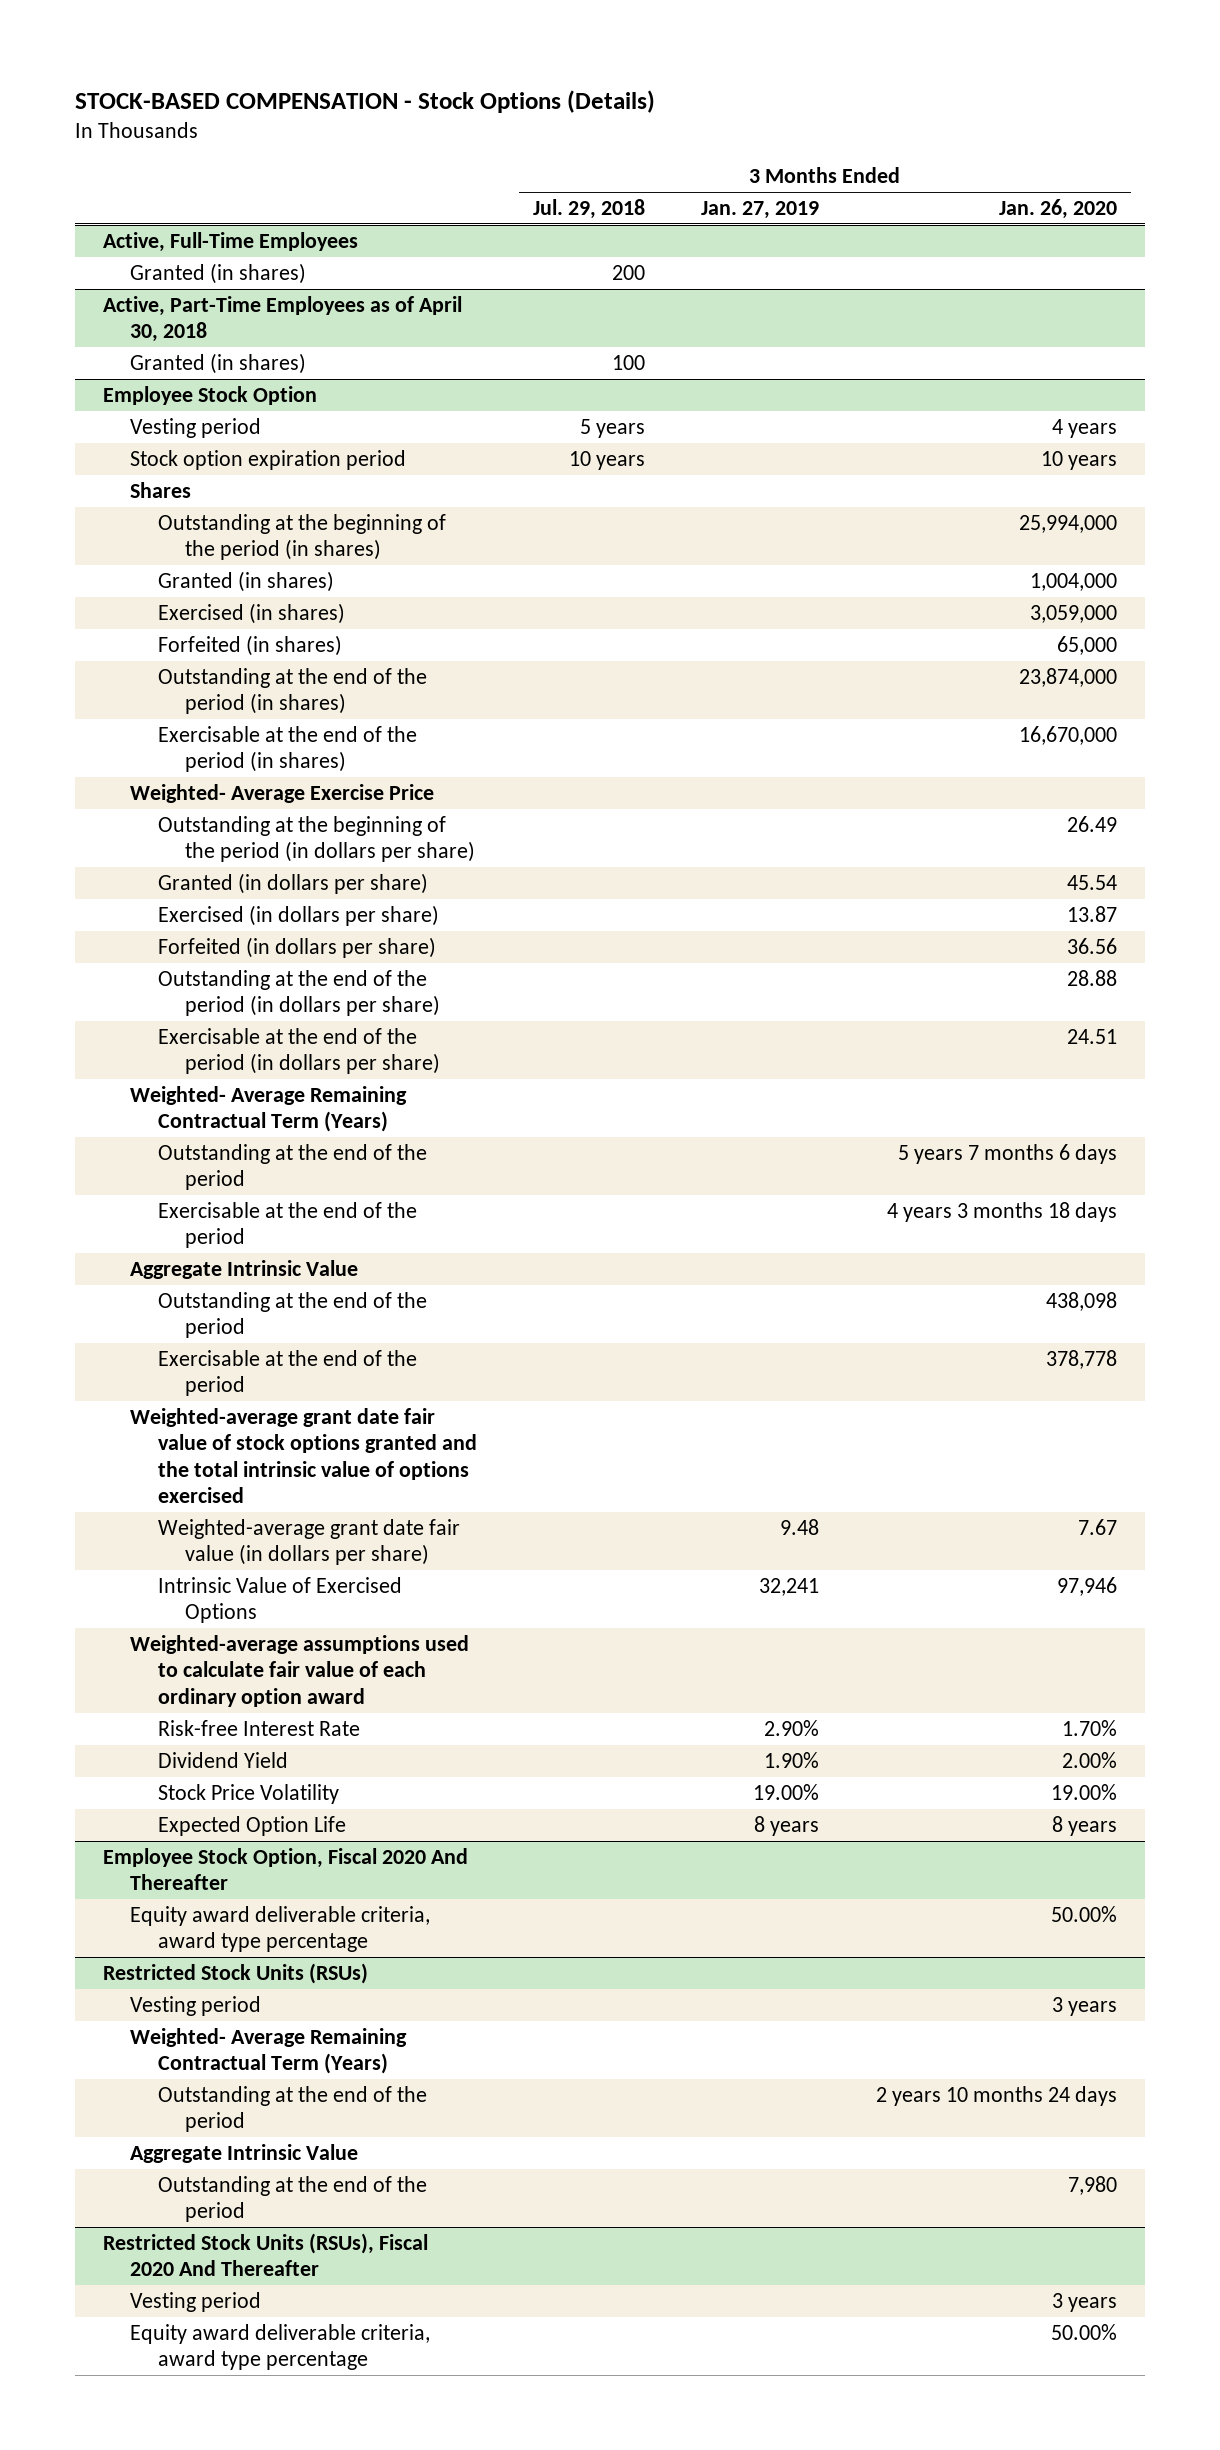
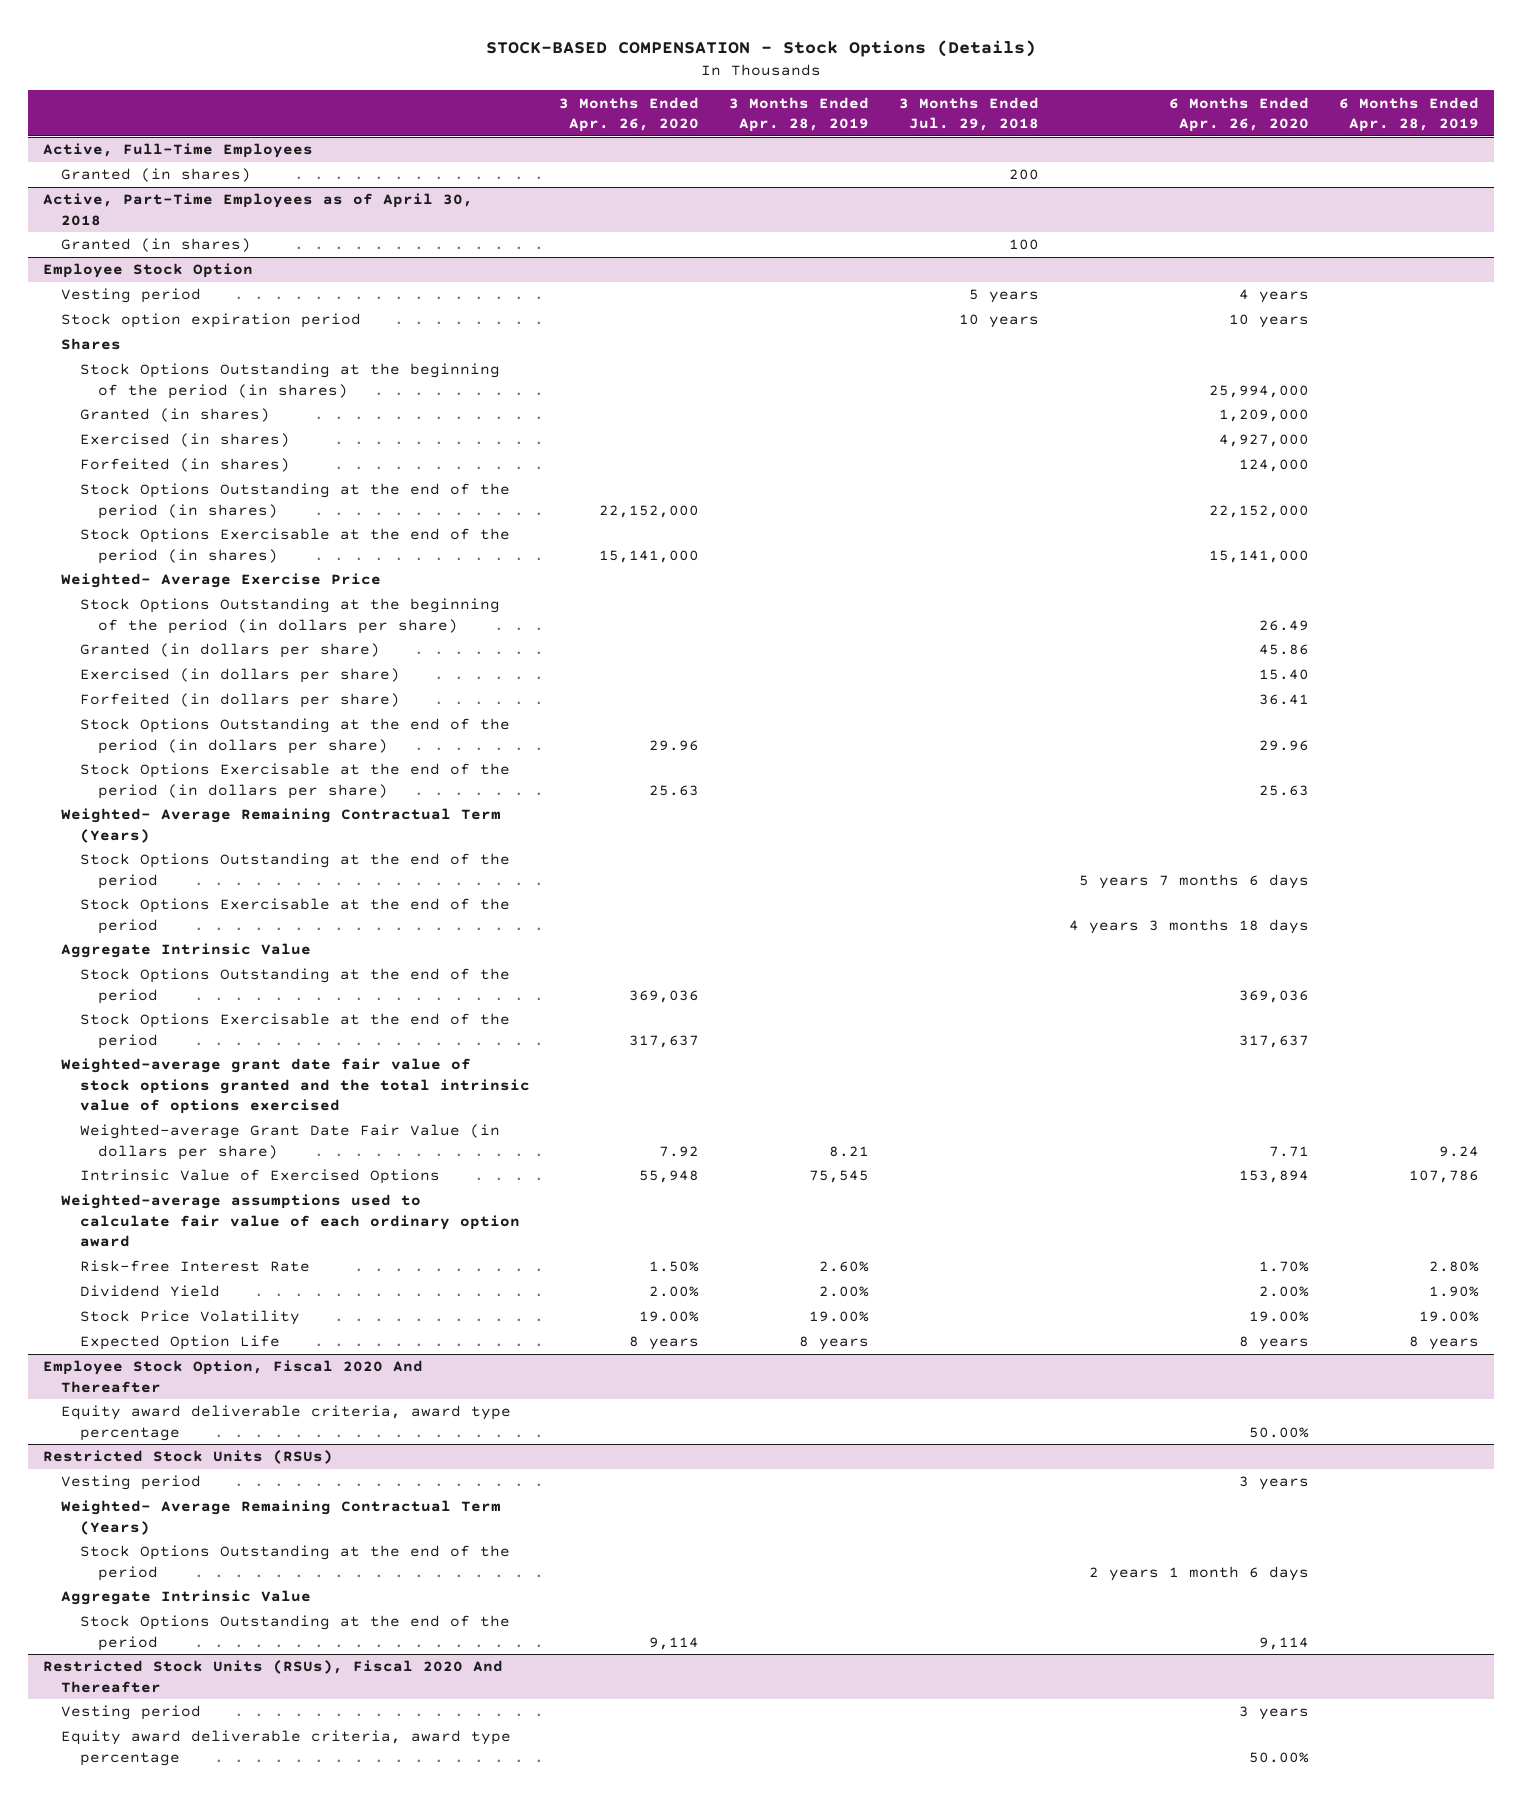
- | 3 Months Ended Jul. 29, 2018 | 3 Months Ended Jan. 27, 2019 | 3 Months Ended Jan. 26, 2020
+ | 3 Months Ended Apr. 26, 2020 | 3 Months Ended Apr. 28, 2019 | 3 Months Ended Jul. 29, 2018 | 6 Months Ended Apr. 26, 2020 | 6 Months Ended Apr. 28, 2019
@ Employee Stock Option
- Outstanding at the beginning of the period (in shares) | | | 25,994,000
+ Stock Options Outstanding at the beginning of the period (in shares) | | | | 25,994,000 |
- Outstanding at the end of the period (in shares) | | | 23,874,000
- Exercisable at the end of the period (in shares) | | | 16,670,000
+ Stock Options Outstanding at the end of the period (in shares) | 22,152,000 | | | 22,152,000 |
+ Stock Options Exercisable at the end of the period (in shares) | 15,141,000 | | | 15,141,000 |
- Outstanding at the beginning of the period (in dollars per share) | | | 26.49
+ Stock Options Outstanding at the beginning of the period (in dollars per share) | | | | 26.49 |
- Outstanding at the end of the period (in dollars per share) | | | 28.88
- Exercisable at the end of the period (in dollars per share) | | | 24.51
+ Stock Options Outstanding at the end of the period (in dollars per share) | 29.96 | | | 29.96 |
+ Stock Options Exercisable at the end of the period (in dollars per share) | 25.63 | | | 25.63 |
- Outstanding at the end of the period | | | 5 years 7 months 6 days
- Exercisable at the end of the period | | | 4 years 3 months 18 days
+ Stock Options Outstanding at the end of the period | | | | 5 years 7 months 6 days |
+ Stock Options Exercisable at the end of the period | | | | 4 years 3 months 18 days |
- Outstanding at the end of the period | | | 438,098
- Exercisable at the end of the period | | | 378,778
+ Stock Options Outstanding at the end of the period | 369,036 | | | 369,036 |
+ Stock Options Exercisable at the end of the period | 317,637 | | | 317,637 |
- Weighted-average grant date fair value (in dollars per share) | | 9.48 | 7.67
+ Weighted-average Grant Date Fair Value (in dollars per share) | 7.92 | 8.21 | | 7.71 | 9.24
@ Restricted Stock Units (RSUs)
- Outstanding at the end of the period | | | 2 years 10 months 24 days
+ Stock Options Outstanding at the end of the period | | | | 2 years 1 month 6 days |
- Outstanding at the end of the period | | | 7,980
+ Stock Options Outstanding at the end of the period | 9,114 | | | 9,114 |

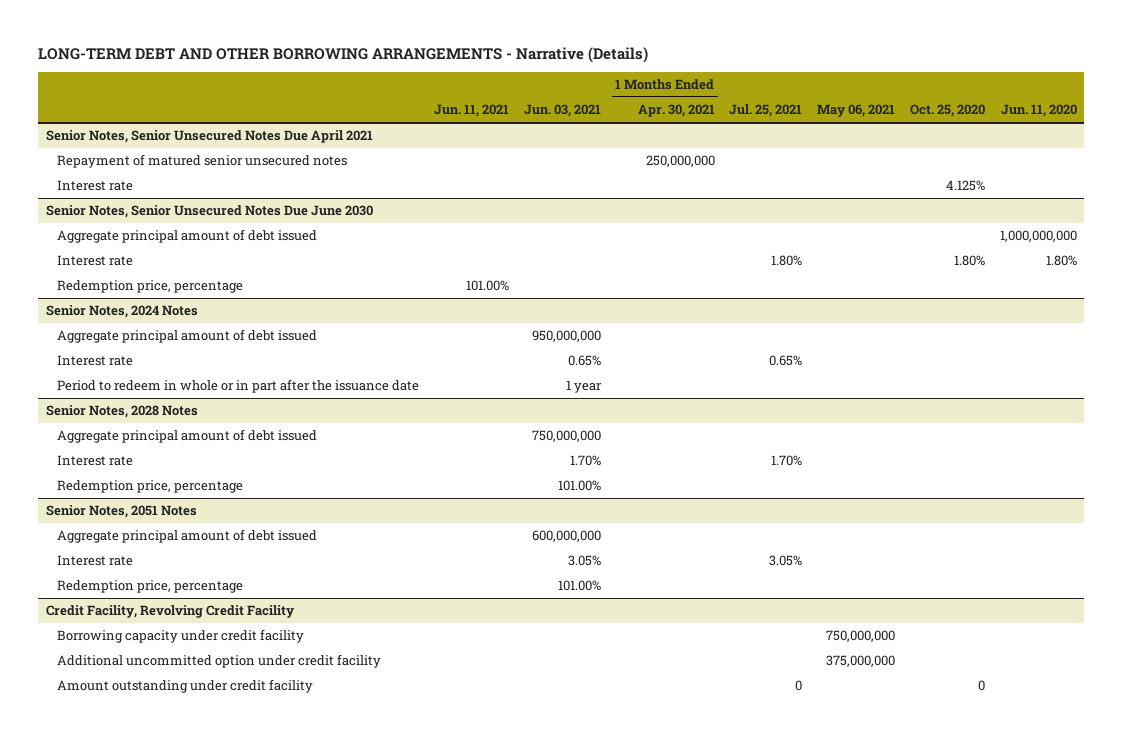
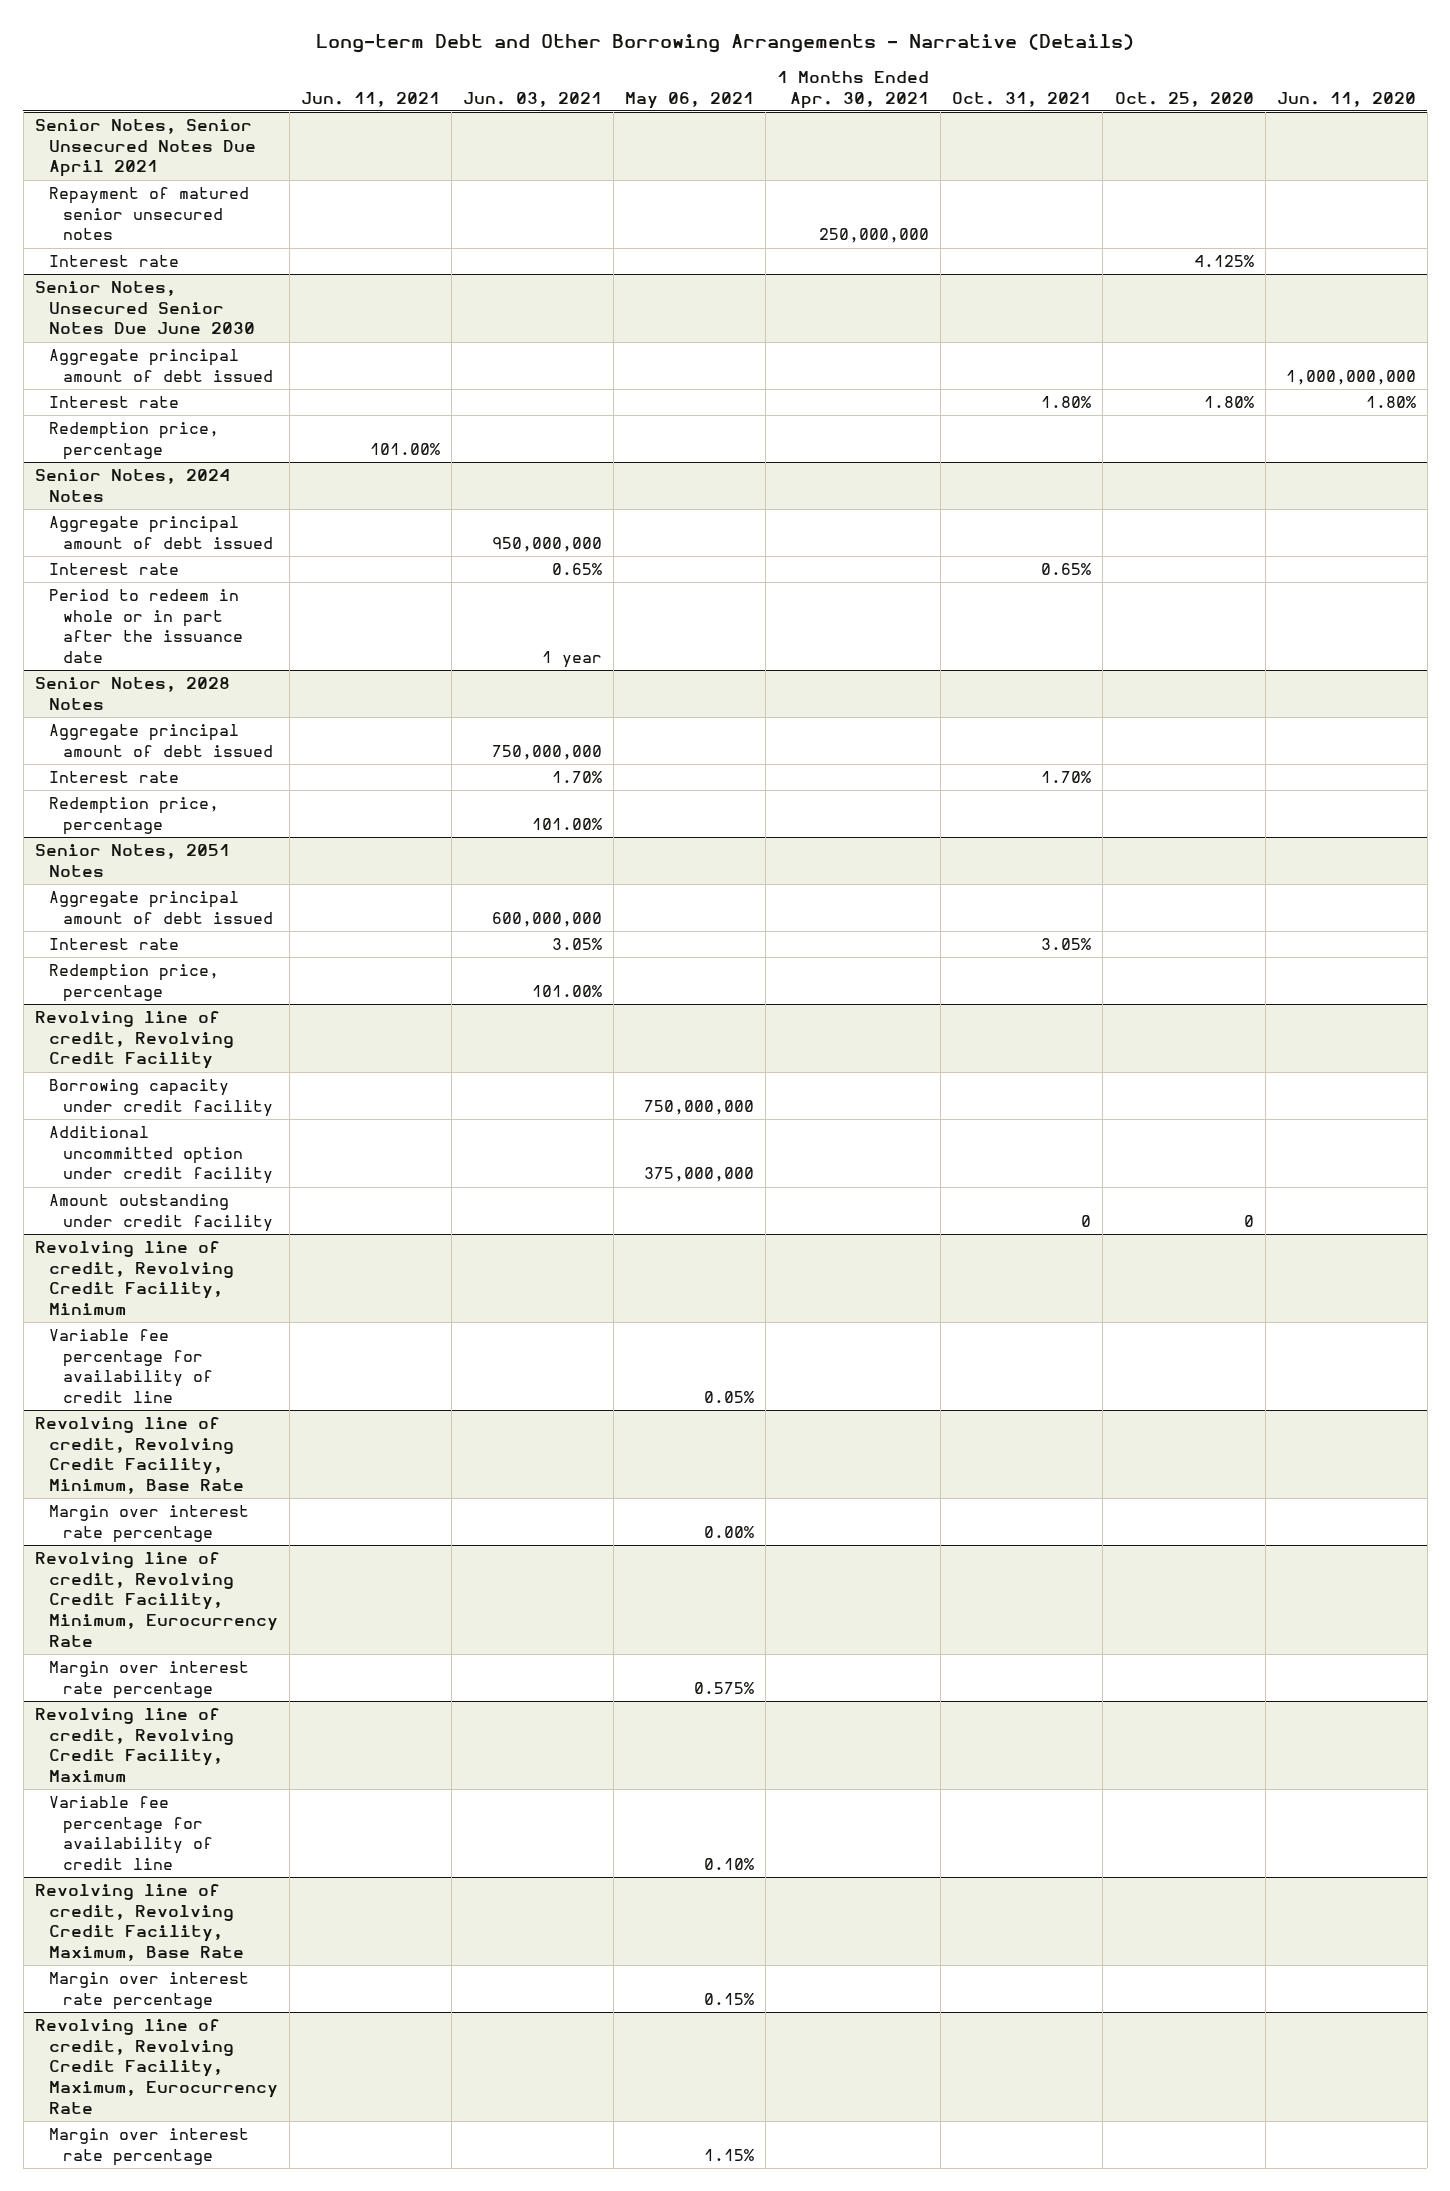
- LONG-TERM DEBT AND OTHER BORROWING ARRANGEMENTS - Narrative (Details)
+ Long-term Debt and Other Borrowing Arrangements - Narrative (Details)
- | Jun. 11, 2021 | Jun. 03, 2021 | 1 Months Ended Apr. 30, 2021 | Jul. 25, 2021 | May 06, 2021 | Oct. 25, 2020 | Jun. 11, 2020
+ | Jun. 11, 2021 | Jun. 03, 2021 | May 06, 2021 | 1 Months Ended Apr. 30, 2021 | Oct. 31, 2021 | Oct. 25, 2020 | Jun. 11, 2020
- Senior Notes, Senior Unsecured Notes Due June 2030
+ Senior Notes, Unsecured Senior Notes Due June 2030
- Credit Facility, Revolving Credit Facility
+ Revolving line of credit, Revolving Credit Facility
+ Revolving line of credit, Revolving Credit Facility, Minimum
+ Variable fee percentage for availability of credit line | | | 0.05% | | | |
+ Revolving line of credit, Revolving Credit Facility, Minimum, Base Rate
+ Margin over interest rate percentage | | | 0.00% | | | |
+ Revolving line of credit, Revolving Credit Facility, Minimum, Eurocurrency Rate
+ Margin over interest rate percentage | | | 0.575% | | | |
+ Revolving line of credit, Revolving Credit Facility, Maximum
+ Variable fee percentage for availability of credit line | | | 0.10% | | | |
+ Revolving line of credit, Revolving Credit Facility, Maximum, Base Rate
+ Margin over interest rate percentage | | | 0.15% | | | |
+ Revolving line of credit, Revolving Credit Facility, Maximum, Eurocurrency Rate
+ Margin over interest rate percentage | | | 1.15% | | | |

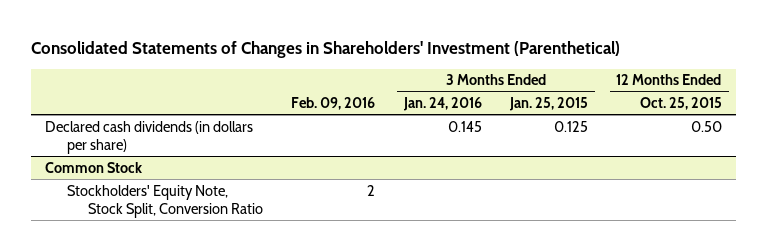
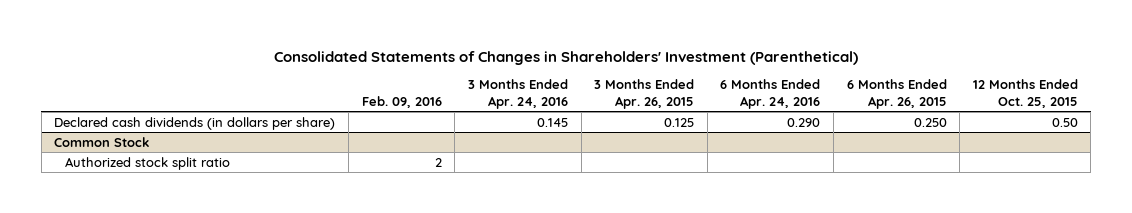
- | Feb. 09, 2016 | 3 Months Ended Jan. 24, 2016 | 3 Months Ended Jan. 25, 2015 | 12 Months Ended Oct. 25, 2015
+ | Feb. 09, 2016 | 3 Months Ended Apr. 24, 2016 | 3 Months Ended Apr. 26, 2015 | 6 Months Ended Apr. 24, 2016 | 6 Months Ended Apr. 26, 2015 | 12 Months Ended Oct. 25, 2015
@ Common Stock
- Stockholders' Equity Note, Stock Split, Conversion Ratio | 2 | | |
+ Authorized stock split ratio | 2 | | | | |

